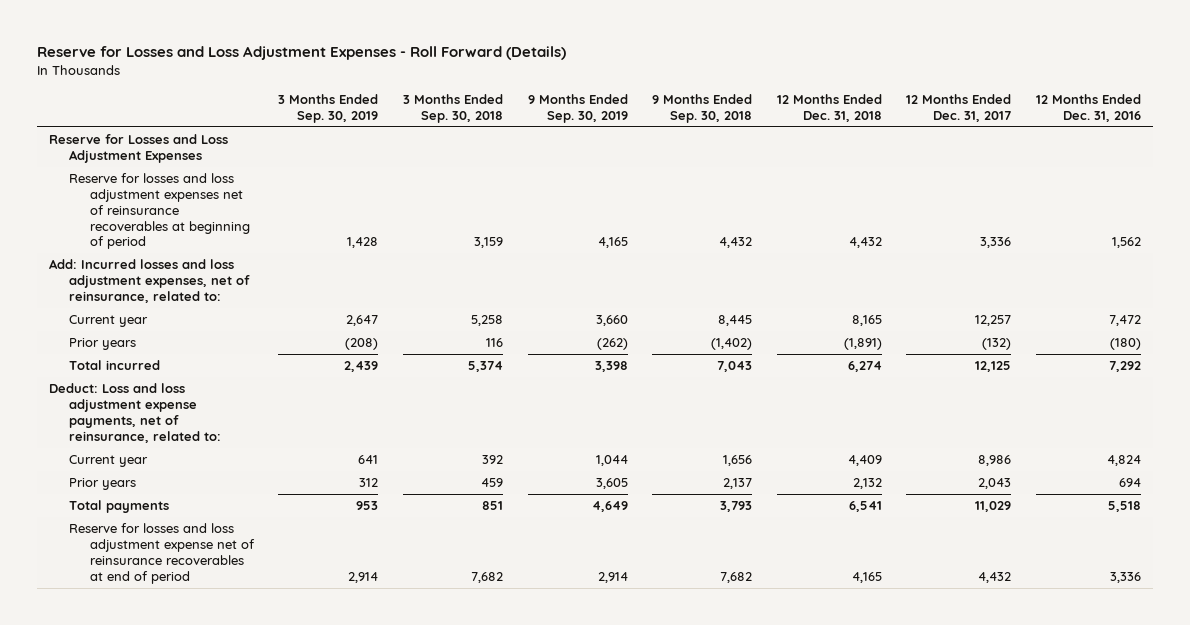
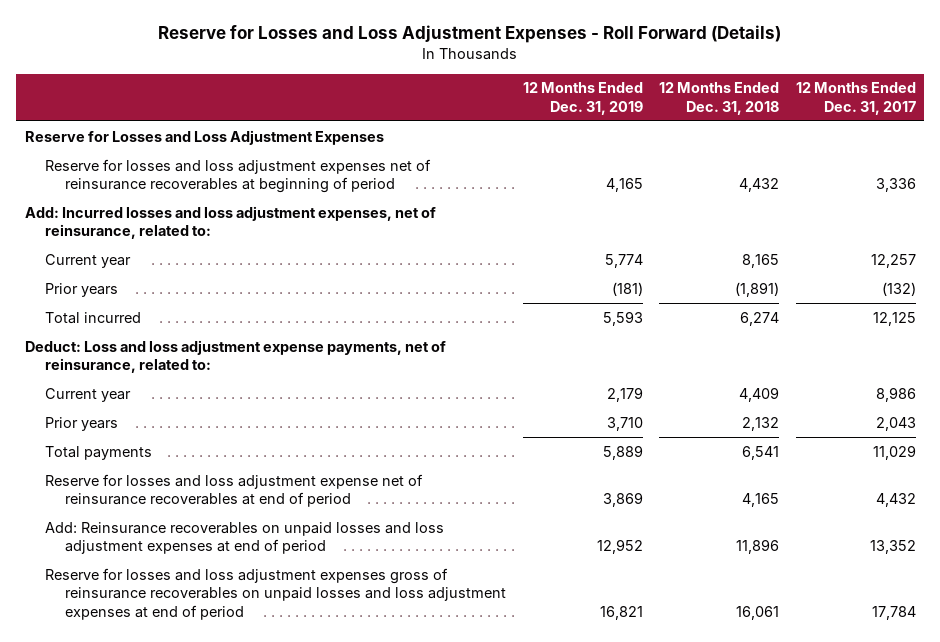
- | 3 Months Ended Sep. 30, 2019 | 3 Months Ended Sep. 30, 2018 | 9 Months Ended Sep. 30, 2019 | 9 Months Ended Sep. 30, 2018 | 12 Months Ended Dec. 31, 2018 | 12 Months Ended Dec. 31, 2017 | 12 Months Ended Dec. 31, 2016
+ | 12 Months Ended Dec. 31, 2019 | 12 Months Ended Dec. 31, 2018 | 12 Months Ended Dec. 31, 2017
+ Add: Reinsurance recoverables on unpaid losses and loss adjustment expenses at end of period | 12,952 | 11,896 | 13,352
+ Reserve for losses and loss adjustment expenses gross of reinsurance recoverables on unpaid losses and loss adjustment expenses at end of period | 16,821 | 16,061 | 17,784

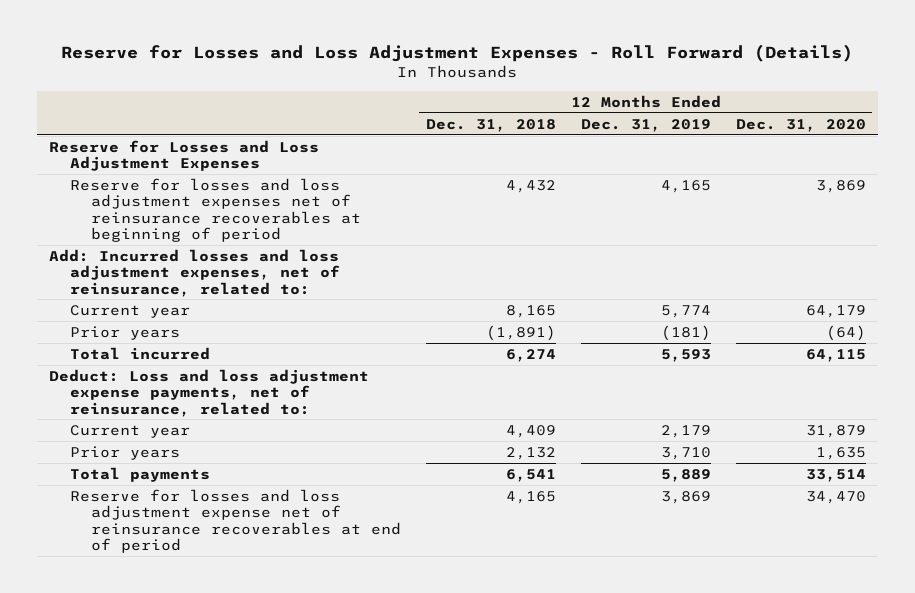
- | 12 Months Ended Dec. 31, 2019 | 12 Months Ended Dec. 31, 2018 | 12 Months Ended Dec. 31, 2017
+ | 12 Months Ended Dec. 31, 2018 | 12 Months Ended Dec. 31, 2019 | 12 Months Ended Dec. 31, 2020
- Add: Reinsurance recoverables on unpaid losses and loss adjustment expenses at end of period | 12,952 | 11,896 | 13,352
- Reserve for losses and loss adjustment expenses gross of reinsurance recoverables on unpaid losses and loss adjustment expenses at end of period | 16,821 | 16,061 | 17,784

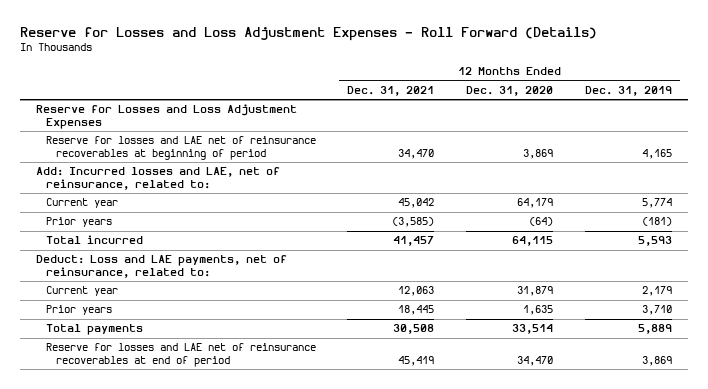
- | 12 Months Ended Dec. 31, 2018 | 12 Months Ended Dec. 31, 2019 | 12 Months Ended Dec. 31, 2020
+ | 12 Months Ended Dec. 31, 2021 | 12 Months Ended Dec. 31, 2020 | 12 Months Ended Dec. 31, 2019
- Reserve for losses and loss adjustment expenses net of reinsurance recoverables at beginning of period | 4,432 | 4,165 | 3,869
- Add: Incurred losses and loss adjustment expenses, net of reinsurance, related to:
+ Reserve for losses and LAE net of reinsurance recoverables at beginning of period | 34,470 | 3,869 | 4,165
+ Add: Incurred losses and LAE, net of reinsurance, related to:
- Deduct: Loss and loss adjustment expense payments, net of reinsurance, related to:
+ Deduct: Loss and LAE payments, net of reinsurance, related to:
- Reserve for losses and loss adjustment expense net of reinsurance recoverables at end of period | 4,165 | 3,869 | 34,470
+ Reserve for losses and LAE net of reinsurance recoverables at end of period | 45,419 | 34,470 | 3,869

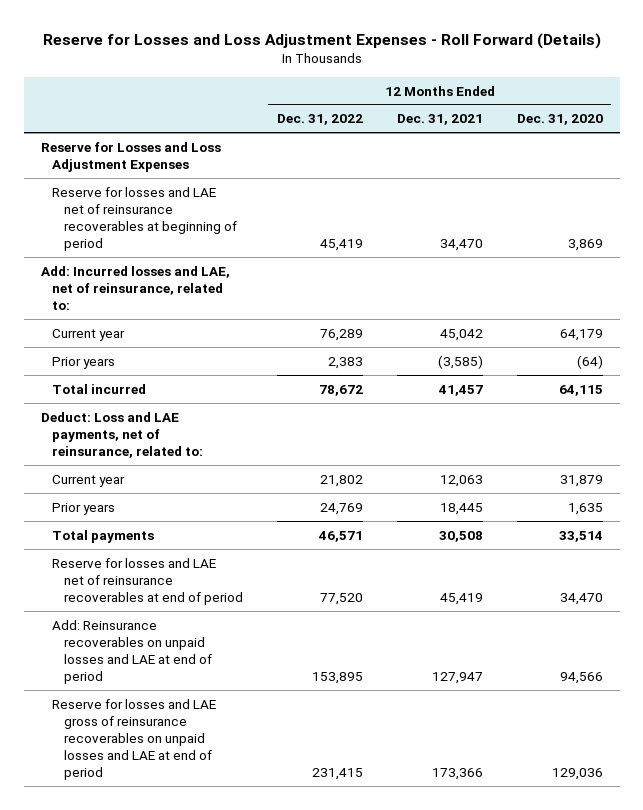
- | 12 Months Ended Dec. 31, 2021 | 12 Months Ended Dec. 31, 2020 | 12 Months Ended Dec. 31, 2019
+ | 12 Months Ended Dec. 31, 2022 | 12 Months Ended Dec. 31, 2021 | 12 Months Ended Dec. 31, 2020
+ Add: Reinsurance recoverables on unpaid losses and LAE at end of period | 153,895 | 127,947 | 94,566
+ Reserve for losses and LAE gross of reinsurance recoverables on unpaid losses and LAE at end of period | 231,415 | 173,366 | 129,036

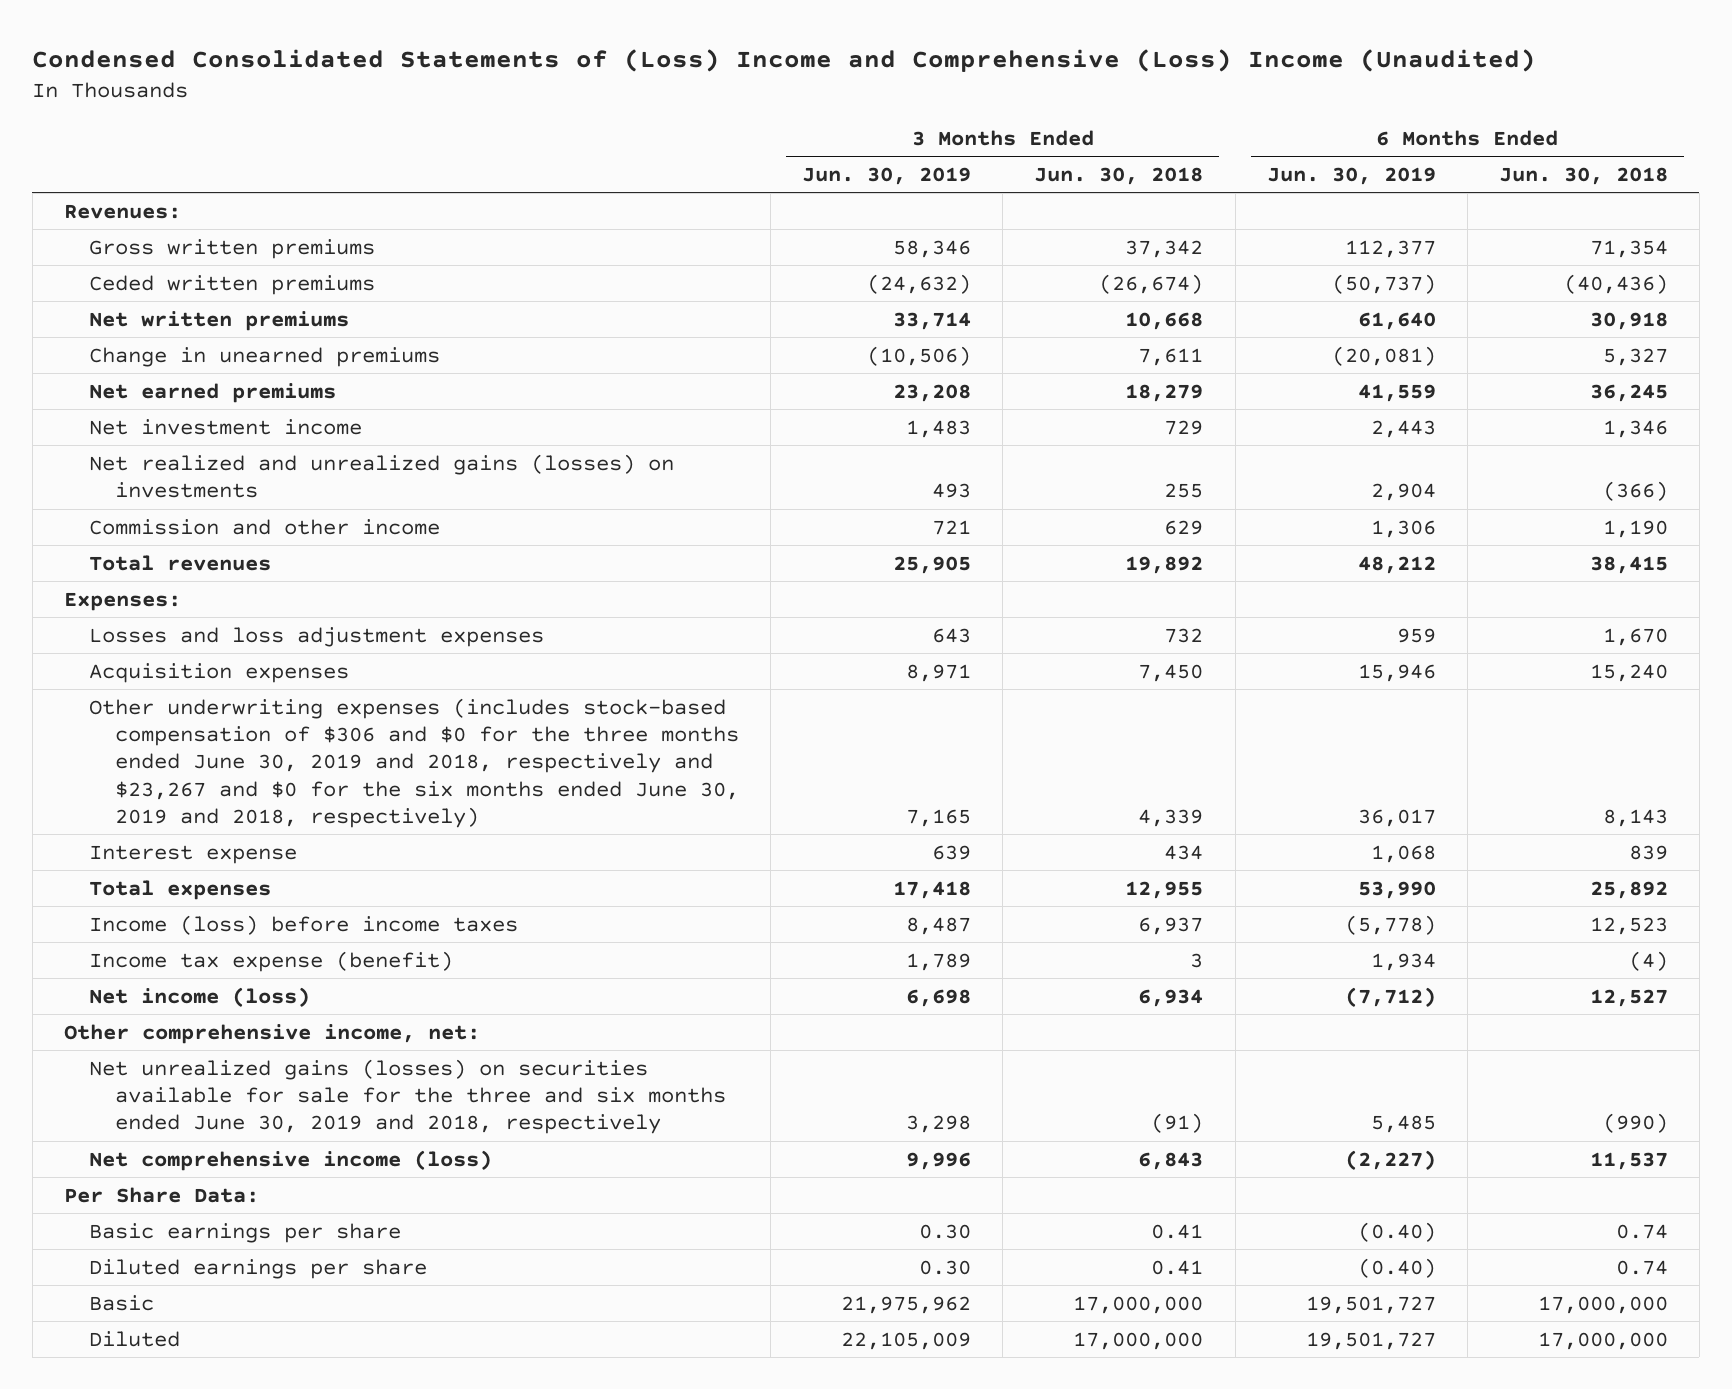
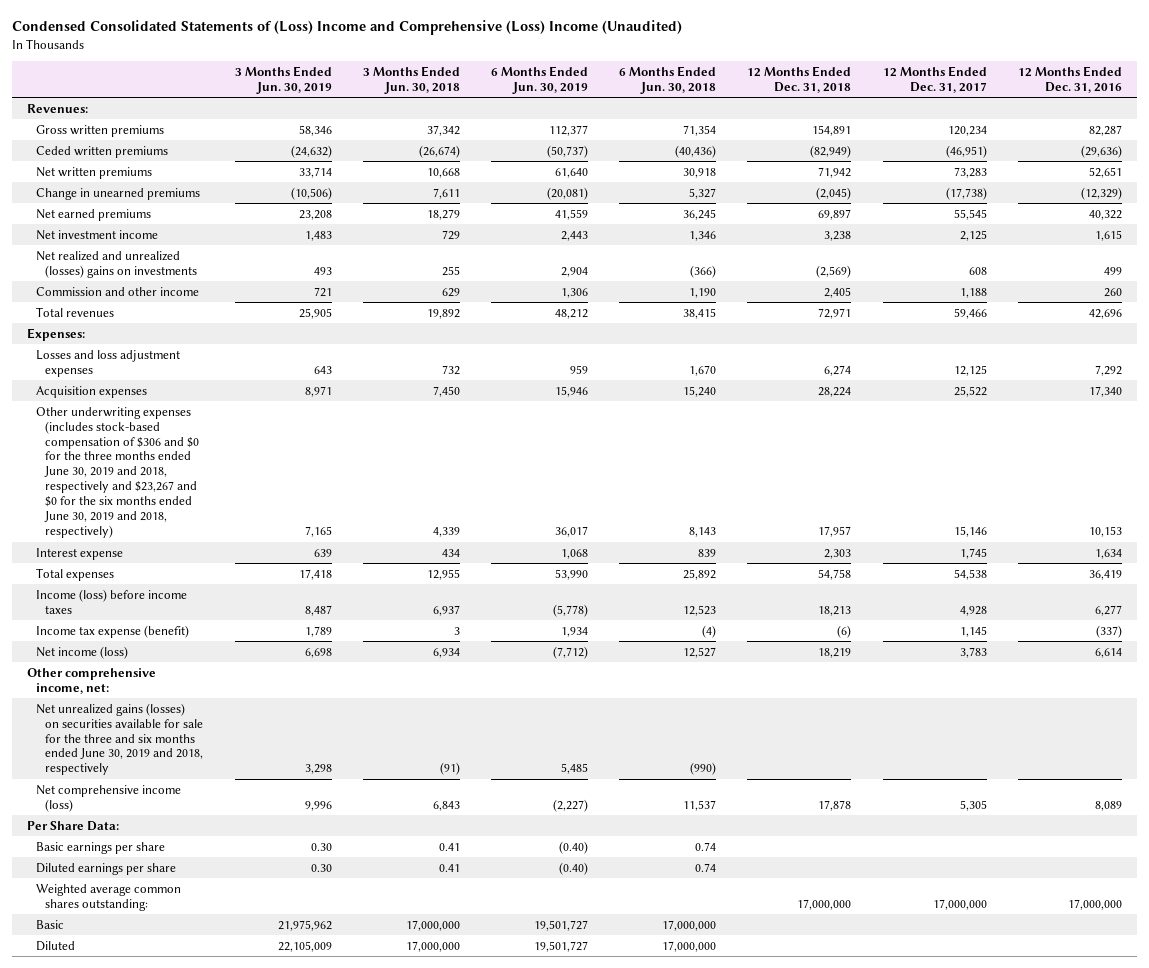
- | 3 Months Ended Jun. 30, 2019 | 3 Months Ended Jun. 30, 2018 | 6 Months Ended Jun. 30, 2019 | 6 Months Ended Jun. 30, 2018
+ | 3 Months Ended Jun. 30, 2019 | 3 Months Ended Jun. 30, 2018 | 6 Months Ended Jun. 30, 2019 | 6 Months Ended Jun. 30, 2018 | 12 Months Ended Dec. 31, 2018 | 12 Months Ended Dec. 31, 2017 | 12 Months Ended Dec. 31, 2016
- Net realized and unrealized gains (losses) on investments | 493 | 255 | 2,904 | (366)
+ Net realized and unrealized (losses) gains on investments | 493 | 255 | 2,904 | (366) | (2,569) | 608 | 499
+ Weighted average common shares outstanding: | | | | | 17,000,000 | 17,000,000 | 17,000,000

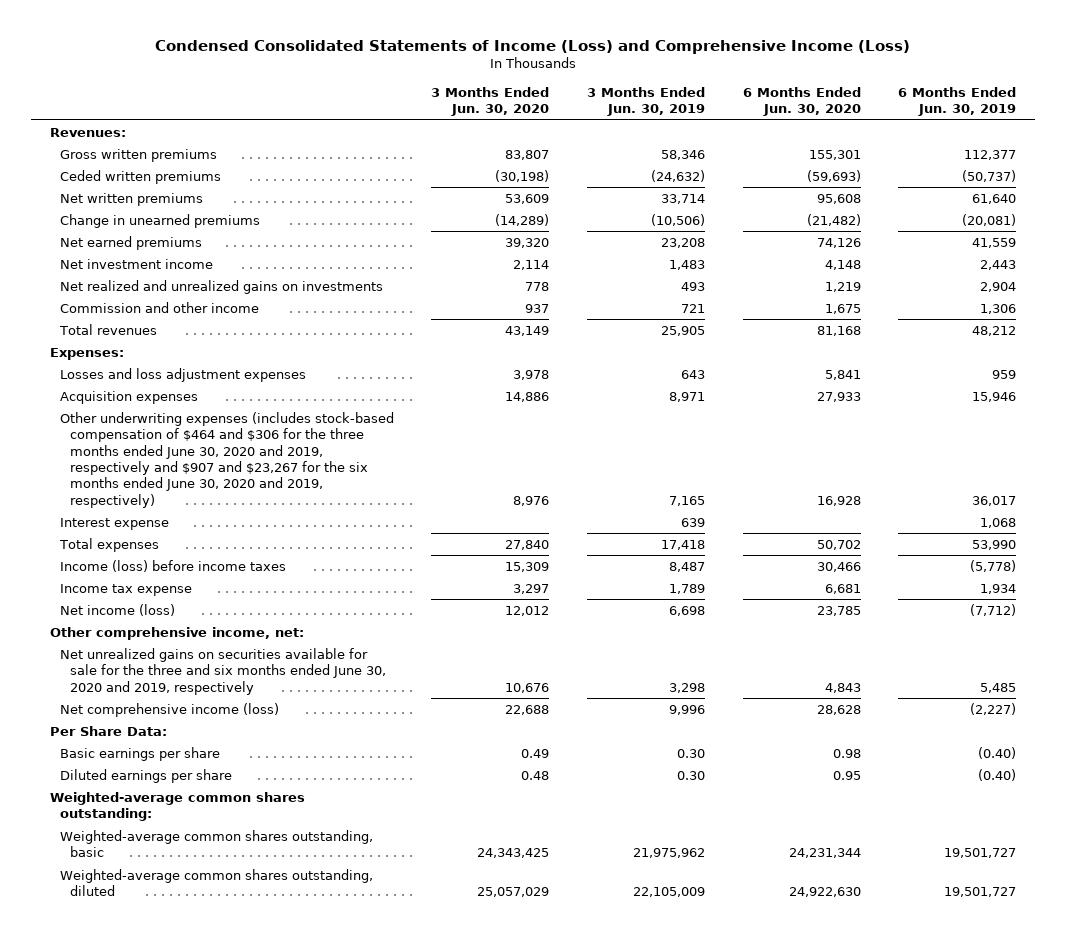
- Condensed Consolidated Statements of (Loss) Income and Comprehensive (Loss) Income (Unaudited)
+ Condensed Consolidated Statements of Income (Loss) and Comprehensive Income (Loss)
- | 3 Months Ended Jun. 30, 2019 | 3 Months Ended Jun. 30, 2018 | 6 Months Ended Jun. 30, 2019 | 6 Months Ended Jun. 30, 2018 | 12 Months Ended Dec. 31, 2018 | 12 Months Ended Dec. 31, 2017 | 12 Months Ended Dec. 31, 2016
+ | 3 Months Ended Jun. 30, 2020 | 3 Months Ended Jun. 30, 2019 | 6 Months Ended Jun. 30, 2020 | 6 Months Ended Jun. 30, 2019
- Net realized and unrealized (losses) gains on investments | 493 | 255 | 2,904 | (366) | (2,569) | 608 | 499
+ Net realized and unrealized gains on investments | 778 | 493 | 1,219 | 2,904
- Other underwriting expenses (includes stock-based compensation of $306 and $0 for the three months ended June 30, 2019 and 2018, respectively and $23,267 and $0 for the six months ended June 30, 2019 and 2018, respectively) | 7,165 | 4,339 | 36,017 | 8,143 | 17,957 | 15,146 | 10,153
+ Other underwriting expenses (includes stock-based compensation of $464 and $306 for the three months ended June 30, 2020 and 2019, respectively and $907 and $23,267 for the six months ended June 30, 2020 and 2019, respectively) | 8,976 | 7,165 | 16,928 | 36,017
- Income tax expense (benefit) | 1,789 | 3 | 1,934 | (4) | (6) | 1,145 | (337)
+ Income tax expense | 3,297 | 1,789 | 6,681 | 1,934
- Net unrealized gains (losses) on securities available for sale for the three and six months ended June 30, 2019 and 2018, respectively | 3,298 | (91) | 5,485 | (990) | | |
+ Net unrealized gains on securities available for sale for the three and six months ended June 30, 2020 and 2019, respectively | 10,676 | 3,298 | 4,843 | 5,485
- Weighted average common shares outstanding: | | | | | 17,000,000 | 17,000,000 | 17,000,000
- Basic | 21,975,962 | 17,000,000 | 19,501,727 | 17,000,000 | | |
- Diluted | 22,105,009 | 17,000,000 | 19,501,727 | 17,000,000 | | |
+ Weighted-average common shares outstanding:
+ Weighted-average common shares outstanding, basic | 24,343,425 | 21,975,962 | 24,231,344 | 19,501,727
+ Weighted-average common shares outstanding, diluted | 25,057,029 | 22,105,009 | 24,922,630 | 19,501,727

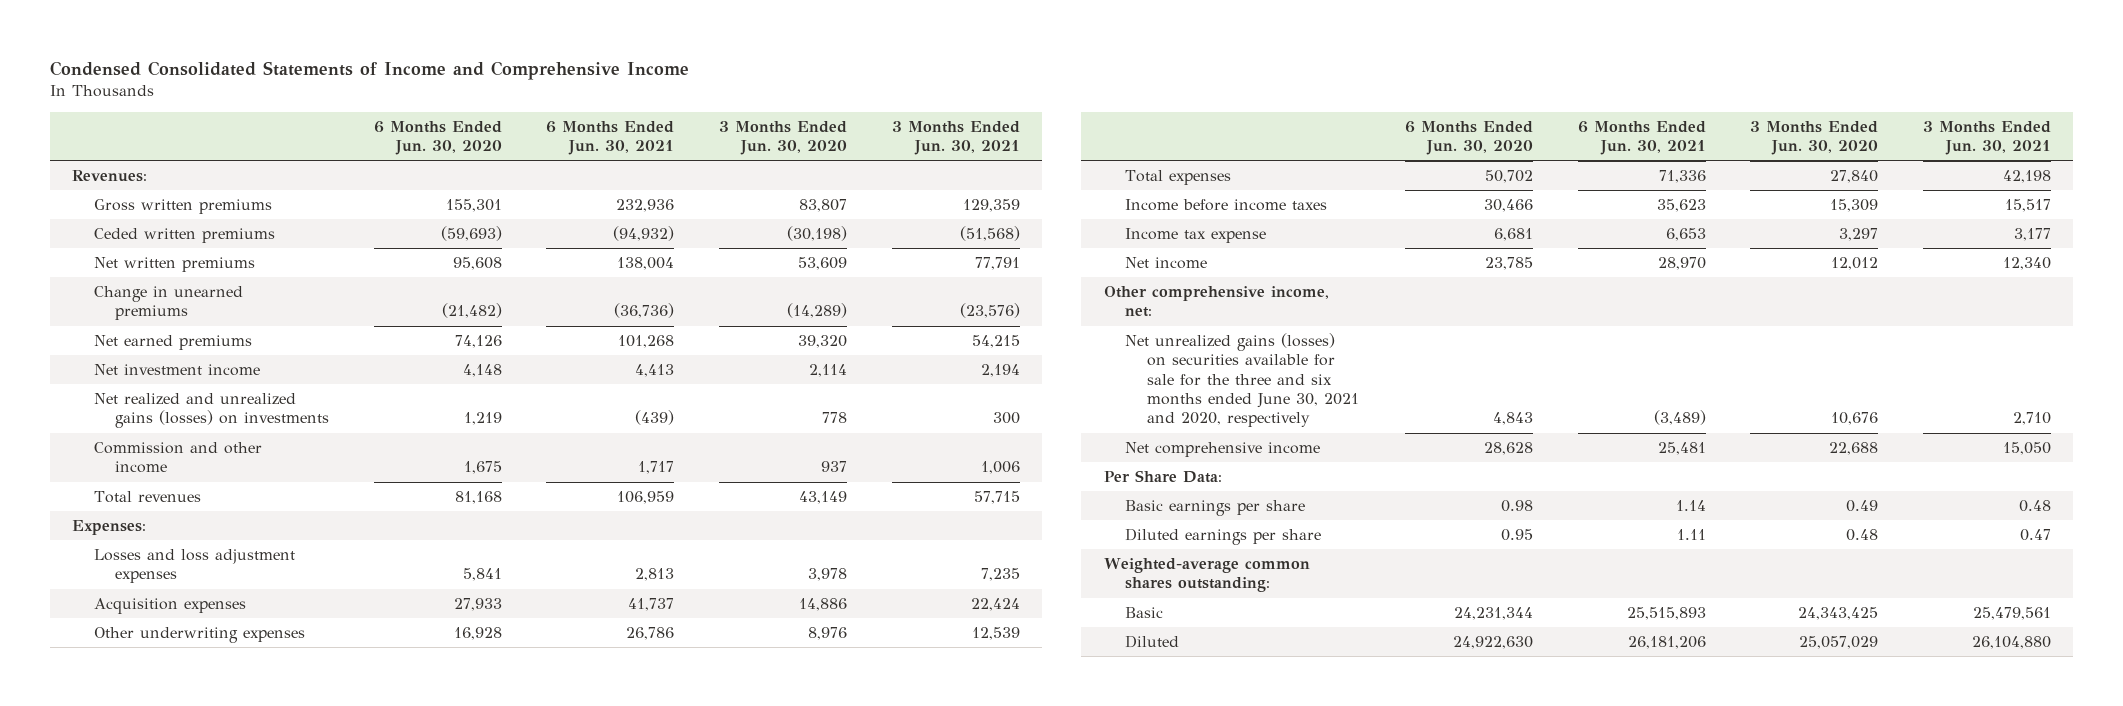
- Condensed Consolidated Statements of Income (Loss) and Comprehensive Income (Loss)
+ Condensed Consolidated Statements of Income and Comprehensive Income
- | 3 Months Ended Jun. 30, 2020 | 3 Months Ended Jun. 30, 2019 | 6 Months Ended Jun. 30, 2020 | 6 Months Ended Jun. 30, 2019
+ | 6 Months Ended Jun. 30, 2020 | 6 Months Ended Jun. 30, 2021 | 3 Months Ended Jun. 30, 2020 | 3 Months Ended Jun. 30, 2021
- Net realized and unrealized gains on investments | 778 | 493 | 1,219 | 2,904
+ Net realized and unrealized gains (losses) on investments | 1,219 | (439) | 778 | 300
- Other underwriting expenses (includes stock-based compensation of $464 and $306 for the three months ended June 30, 2020 and 2019, respectively and $907 and $23,267 for the six months ended June 30, 2020 and 2019, respectively) | 8,976 | 7,165 | 16,928 | 36,017
- Interest expense | | 639 | | 1,068
+ Other underwriting expenses | 16,928 | 26,786 | 8,976 | 12,539
- Income (loss) before income taxes | 15,309 | 8,487 | 30,466 | (5,778)
+ Income before income taxes | 30,466 | 35,623 | 15,309 | 15,517
- Net income (loss) | 12,012 | 6,698 | 23,785 | (7,712)
+ Net income | 23,785 | 28,970 | 12,012 | 12,340
- Net unrealized gains on securities available for sale for the three and six months ended June 30, 2020 and 2019, respectively | 10,676 | 3,298 | 4,843 | 5,485
- Net comprehensive income (loss) | 22,688 | 9,996 | 28,628 | (2,227)
+ Net unrealized gains (losses) on securities available for sale for the three and six months ended June 30, 2021 and 2020, respectively | 4,843 | (3,489) | 10,676 | 2,710
+ Net comprehensive income | 28,628 | 25,481 | 22,688 | 15,050
- Weighted-average common shares outstanding, basic | 24,343,425 | 21,975,962 | 24,231,344 | 19,501,727
- Weighted-average common shares outstanding, diluted | 25,057,029 | 22,105,009 | 24,922,630 | 19,501,727
+ Basic | 24,231,344 | 25,515,893 | 24,343,425 | 25,479,561
+ Diluted | 24,922,630 | 26,181,206 | 25,057,029 | 26,104,880

